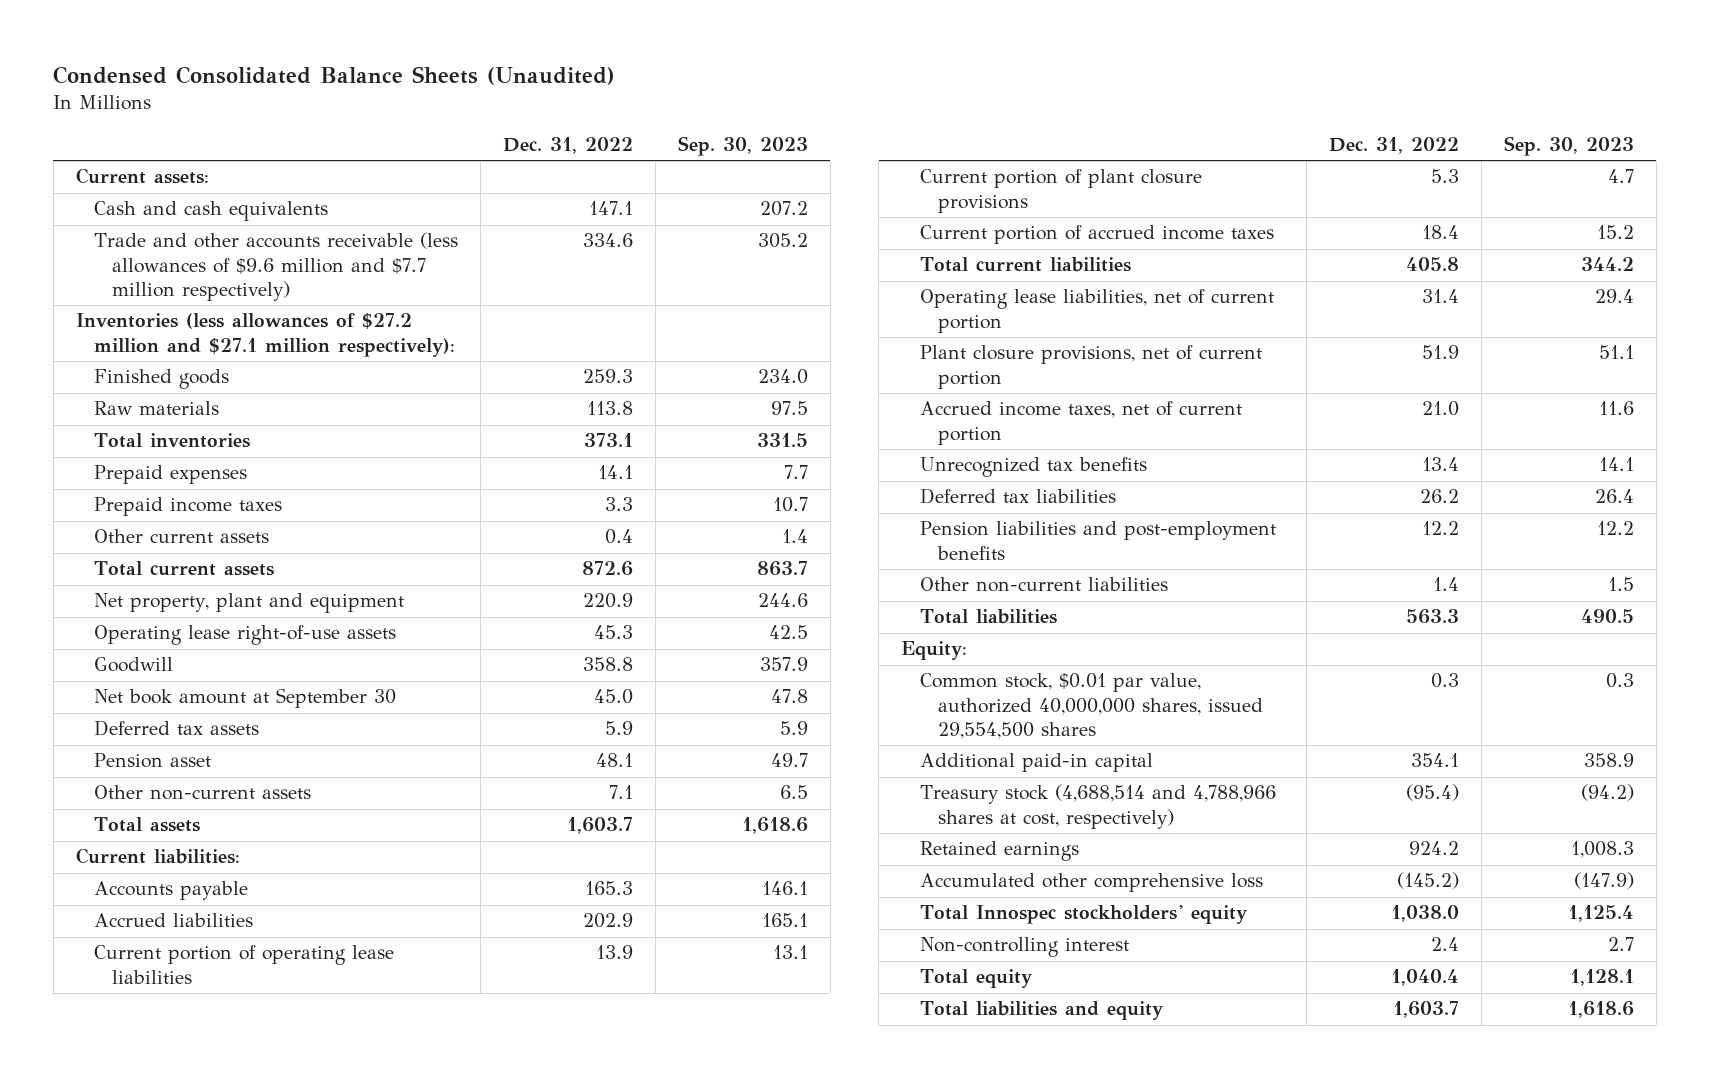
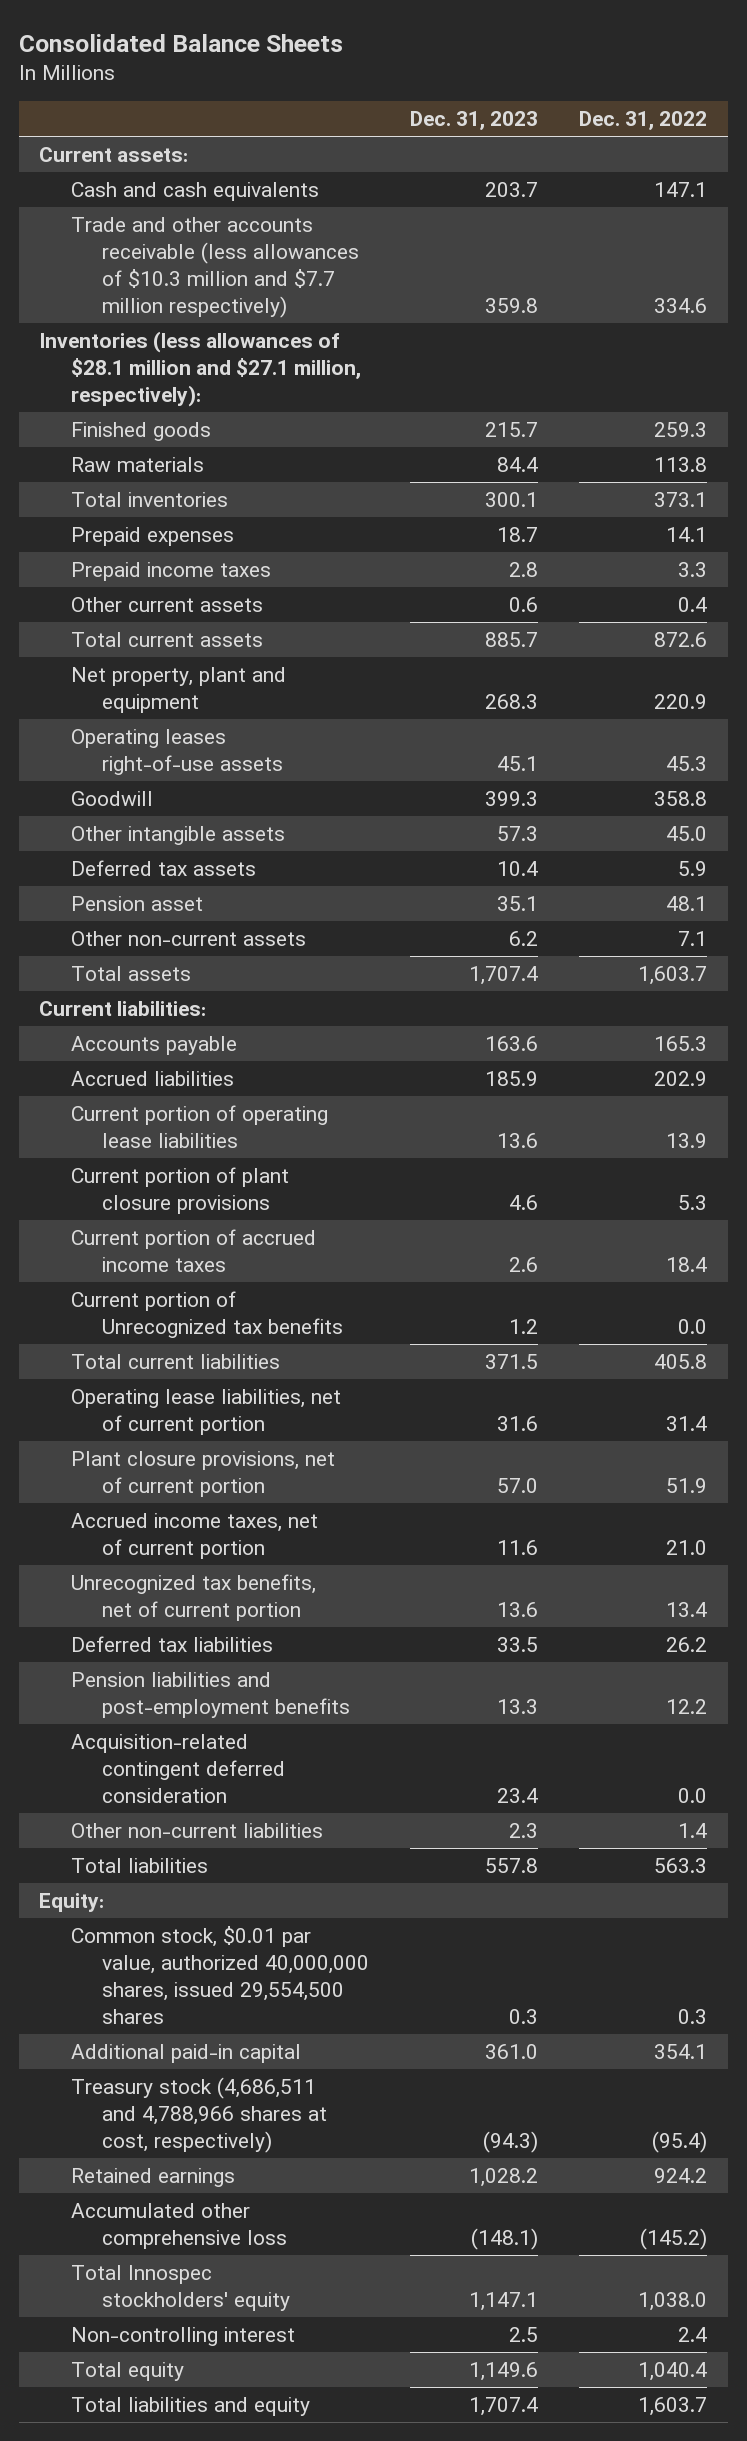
- Condensed Consolidated Balance Sheets (Unaudited)
+ Consolidated Balance Sheets
- | Dec. 31, 2022 | Sep. 30, 2023
+ | Dec. 31, 2023 | Dec. 31, 2022
- Trade and other accounts receivable (less allowances of $9.6 million and $7.7 million respectively) | 334.6 | 305.2
- Inventories (less allowances of $27.2 million and $27.1 million respectively):
+ Trade and other accounts receivable (less allowances of $10.3 million and $7.7 million respectively) | 359.8 | 334.6
+ Inventories (less allowances of $28.1 million and $27.1 million, respectively):
- Operating lease right-of-use assets | 45.3 | 42.5
+ Operating leases right-of-use assets | 45.1 | 45.3
- Net book amount at September 30 | 45.0 | 47.8
+ Other intangible assets | 57.3 | 45.0
+ Current portion of Unrecognized tax benefits | 1.2 | 0.0
- Unrecognized tax benefits | 13.4 | 14.1
+ Unrecognized tax benefits, net of current portion | 13.6 | 13.4
+ Acquisition-related contingent deferred consideration | 23.4 | 0.0
- Treasury stock (4,688,514 and 4,788,966 shares at cost, respectively) | (95.4) | (94.2)
+ Treasury stock (4,686,511 and 4,788,966 shares at cost, respectively) | (94.3) | (95.4)

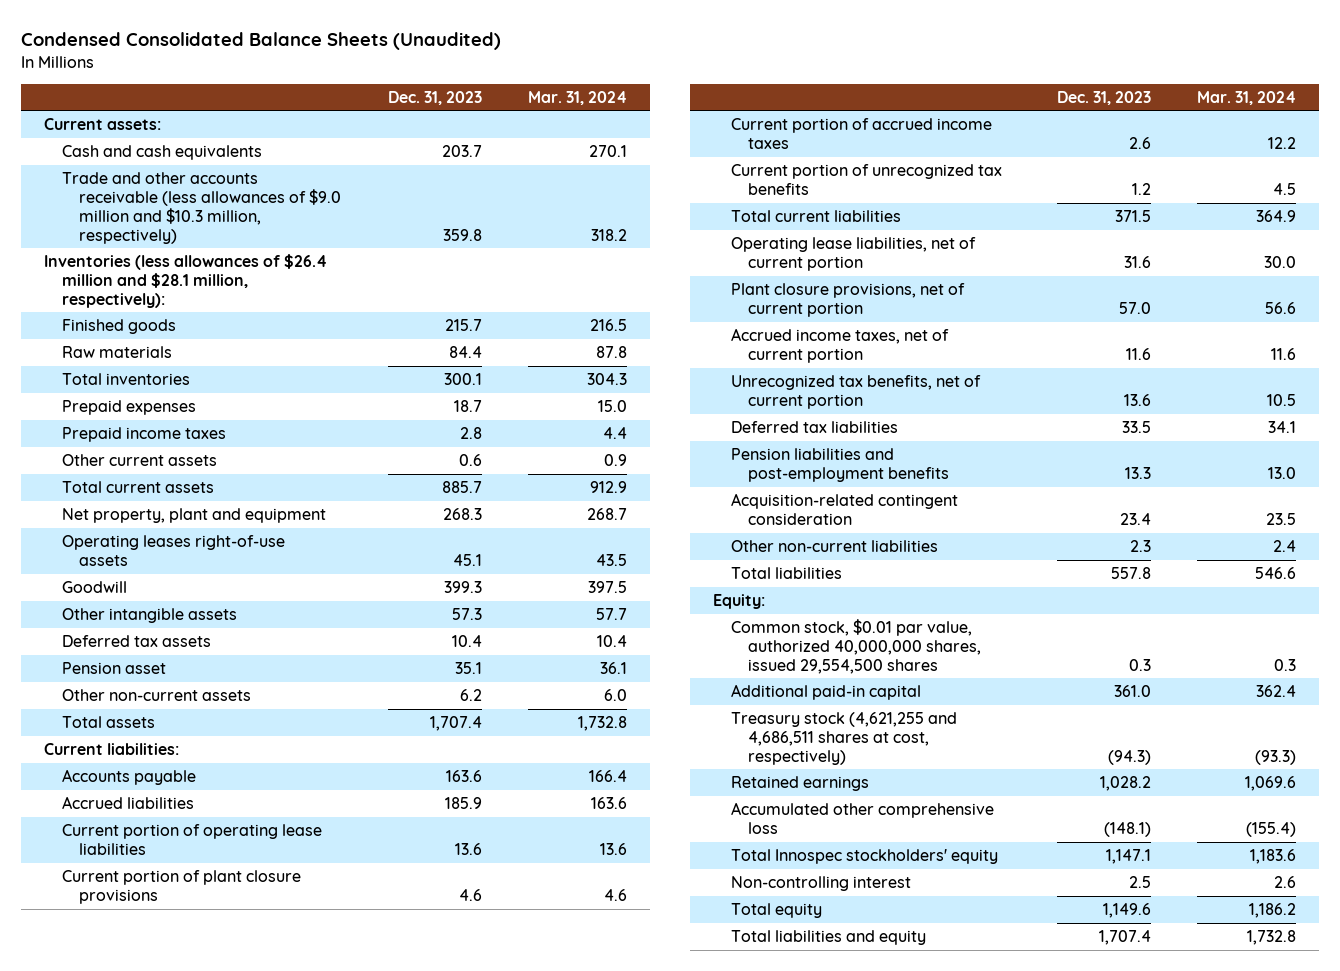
- Consolidated Balance Sheets
+ Condensed Consolidated Balance Sheets (Unaudited)
- | Dec. 31, 2023 | Dec. 31, 2022
+ | Dec. 31, 2023 | Mar. 31, 2024
- Trade and other accounts receivable (less allowances of $10.3 million and $7.7 million respectively) | 359.8 | 334.6
- Inventories (less allowances of $28.1 million and $27.1 million, respectively):
+ Trade and other accounts receivable (less allowances of $9.0 million and $10.3 million, respectively) | 359.8 | 318.2
+ Inventories (less allowances of $26.4 million and $28.1 million, respectively):
- Current portion of Unrecognized tax benefits | 1.2 | 0.0
+ Current portion of unrecognized tax benefits | 1.2 | 4.5
- Acquisition-related contingent deferred consideration | 23.4 | 0.0
+ Acquisition-related contingent consideration | 23.4 | 23.5
- Treasury stock (4,686,511 and 4,788,966 shares at cost, respectively) | (94.3) | (95.4)
+ Treasury stock (4,621,255 and 4,686,511 shares at cost, respectively) | (94.3) | (93.3)

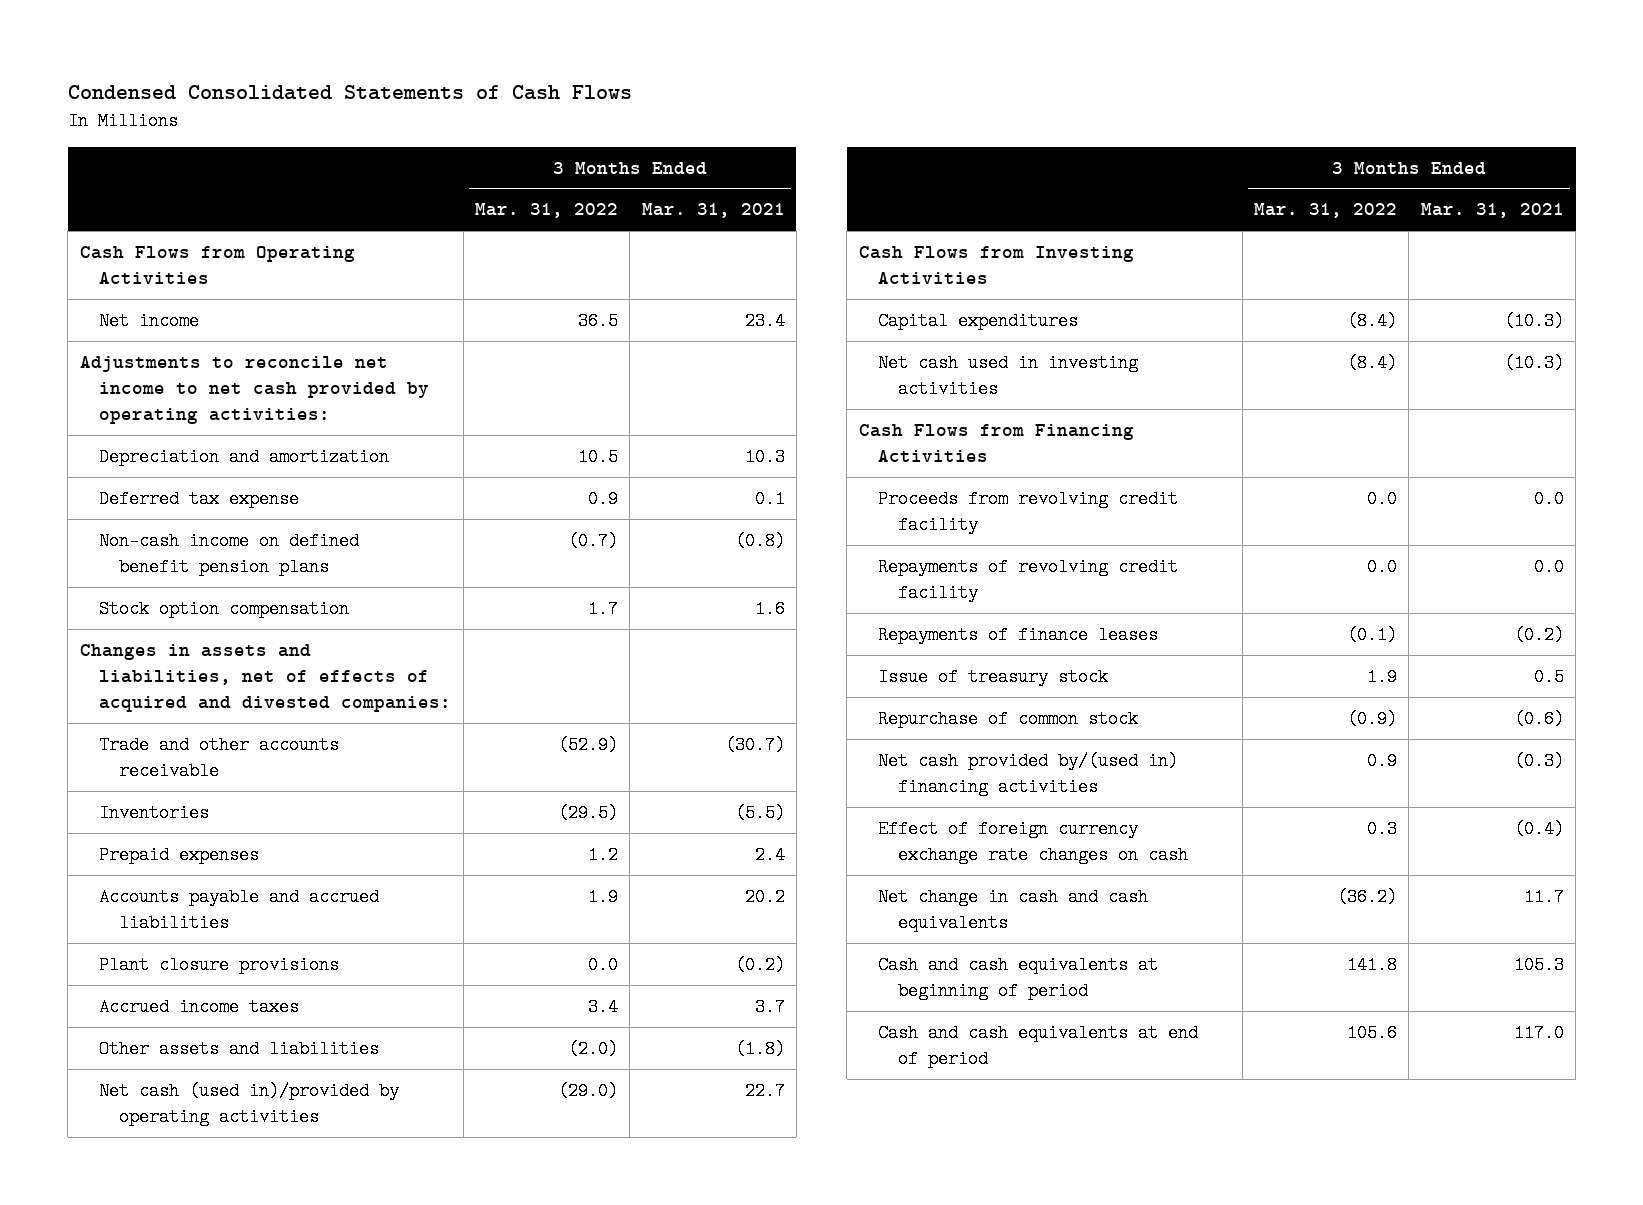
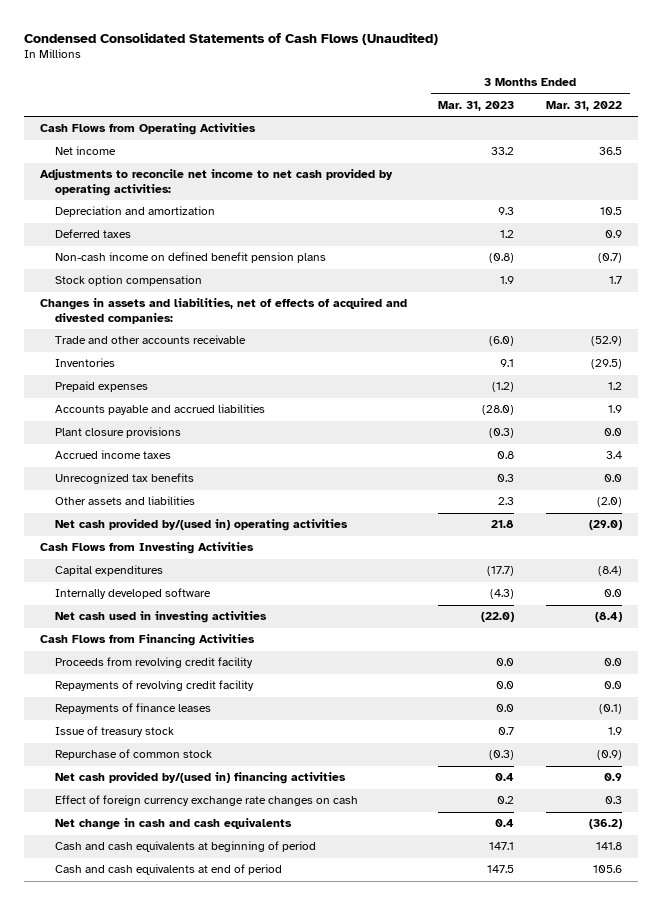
- Condensed Consolidated Statements of Cash Flows
+ Condensed Consolidated Statements of Cash Flows (Unaudited)
- | 3 Months Ended Mar. 31, 2022 | 3 Months Ended Mar. 31, 2021
+ | 3 Months Ended Mar. 31, 2023 | 3 Months Ended Mar. 31, 2022
- Deferred tax expense | 0.9 | 0.1
+ Deferred taxes | 1.2 | 0.9
+ Unrecognized tax benefits | 0.3 | 0.0
- Net cash (used in)/provided by operating activities | (29.0) | 22.7
+ Net cash provided by/(used in) operating activities | 21.8 | (29.0)
+ Internally developed software | (4.3) | 0.0

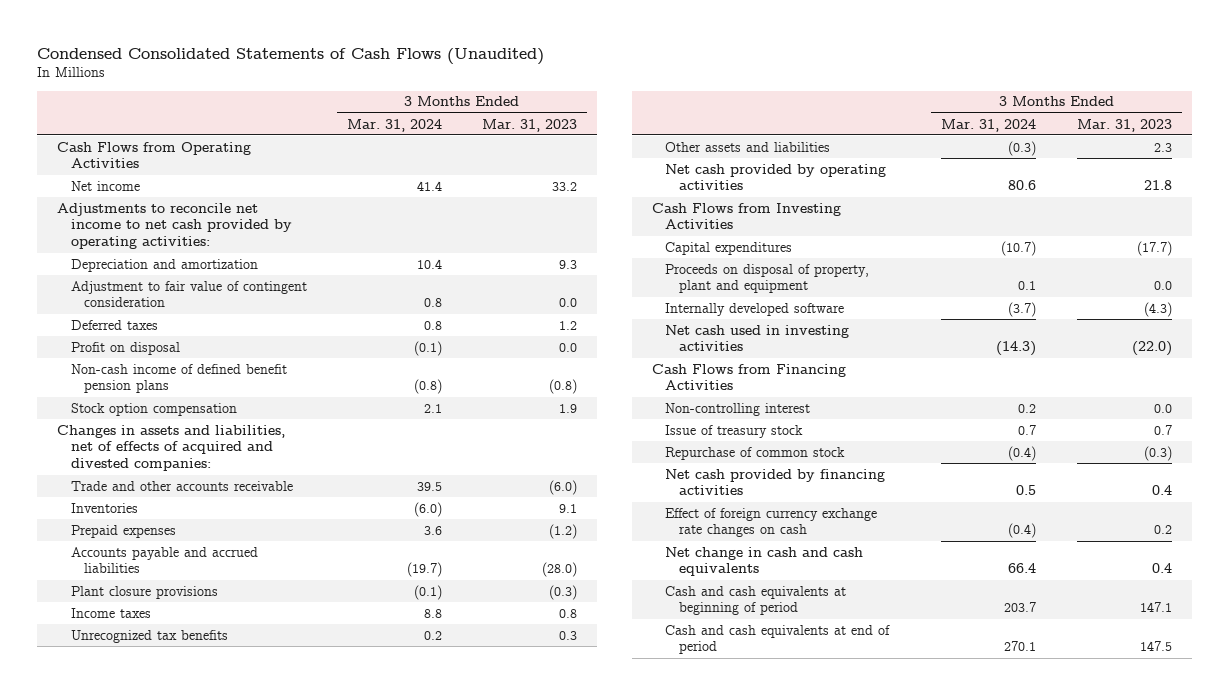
- | 3 Months Ended Mar. 31, 2023 | 3 Months Ended Mar. 31, 2022
+ | 3 Months Ended Mar. 31, 2024 | 3 Months Ended Mar. 31, 2023
+ Adjustment to fair value of contingent consideration | 0.8 | 0.0
- Non-cash income on defined benefit pension plans | (0.8) | (0.7)
+ Profit on disposal | (0.1) | 0.0
+ Non-cash income of defined benefit pension plans | (0.8) | (0.8)
- Accrued income taxes | 0.8 | 3.4
+ Income taxes | 8.8 | 0.8
- Net cash provided by/(used in) operating activities | 21.8 | (29.0)
+ Net cash provided by operating activities | 80.6 | 21.8
+ Proceeds on disposal of property, plant and equipment | 0.1 | 0.0
- Proceeds from revolving credit facility | 0.0 | 0.0
- Repayments of revolving credit facility | 0.0 | 0.0
- Repayments of finance leases | 0.0 | (0.1)
+ Non-controlling interest | 0.2 | 0.0
- Net cash provided by/(used in) financing activities | 0.4 | 0.9
+ Net cash provided by financing activities | 0.5 | 0.4

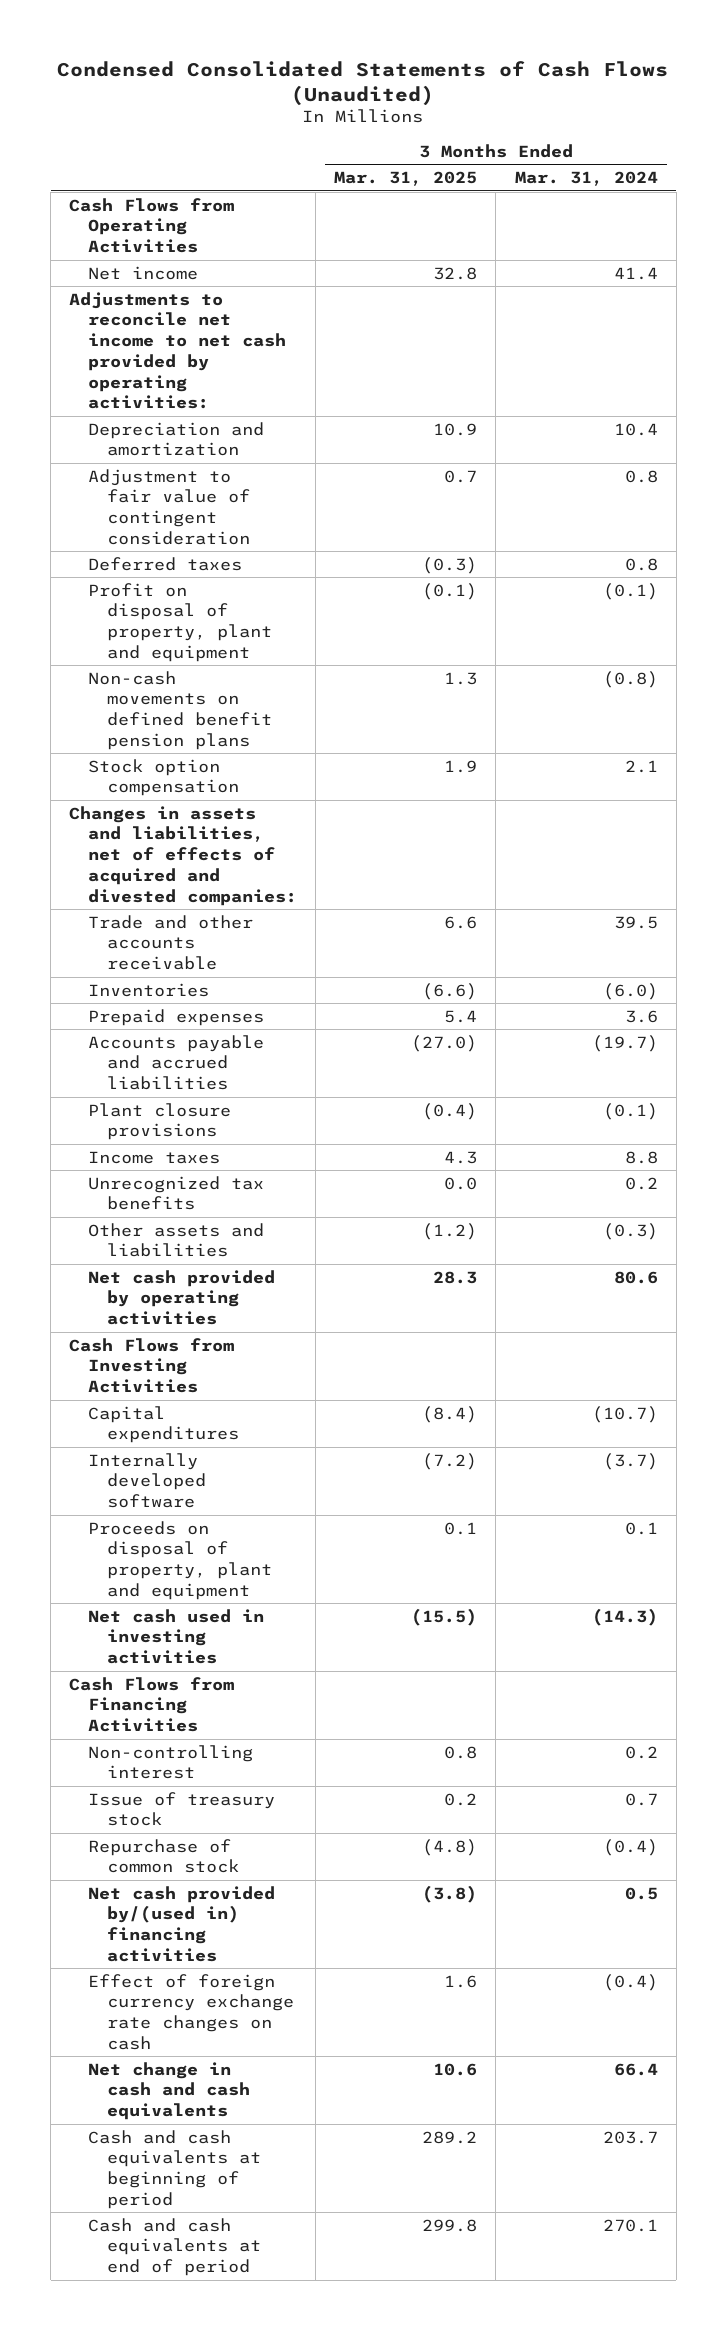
- | 3 Months Ended Mar. 31, 2024 | 3 Months Ended Mar. 31, 2023
+ | 3 Months Ended Mar. 31, 2025 | 3 Months Ended Mar. 31, 2024
- Profit on disposal | (0.1) | 0.0
- Non-cash income of defined benefit pension plans | (0.8) | (0.8)
+ Profit on disposal of property, plant and equipment | (0.1) | (0.1)
+ Non-cash movements on defined benefit pension plans | 1.3 | (0.8)
moved down: Proceeds on disposal of property, plant and equipment | 0.1 | 0.1
- Net cash provided by financing activities | 0.5 | 0.4
+ Net cash provided by/(used in) financing activities | (3.8) | 0.5

